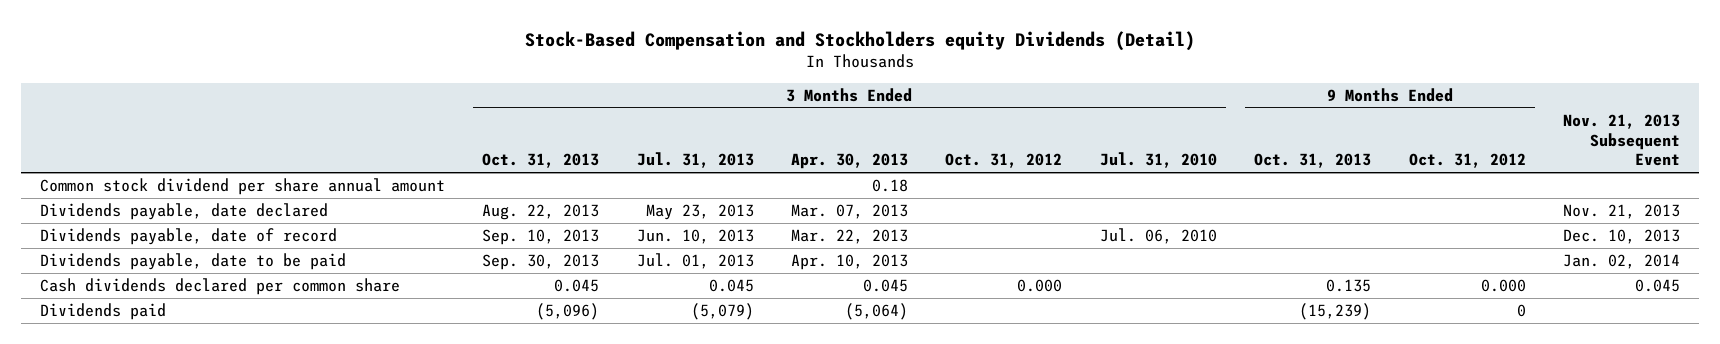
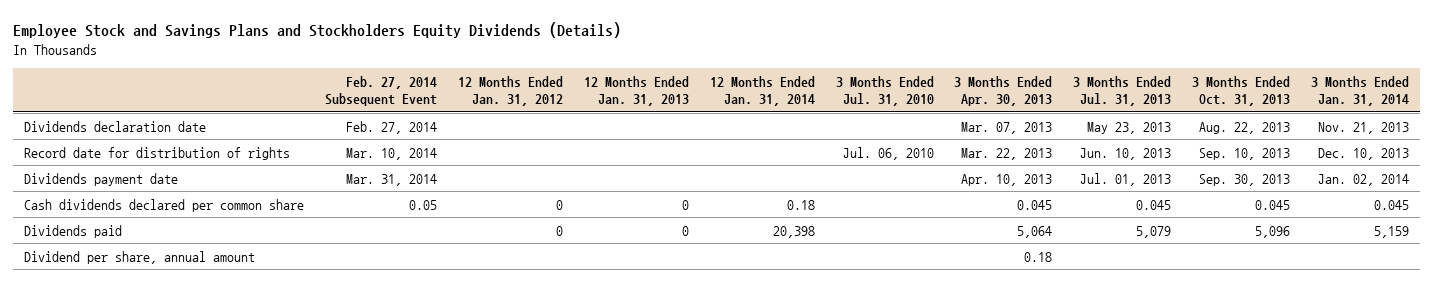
- Stock-Based Compensation and Stockholders equity Dividends (Detail)
+ Employee Stock and Savings Plans and Stockholders Equity Dividends (Details)
- | 3 Months Ended Oct. 31, 2013 | 3 Months Ended Jul. 31, 2013 | 3 Months Ended Apr. 30, 2013 | 3 Months Ended Oct. 31, 2012 | 3 Months Ended Jul. 31, 2010 | 9 Months Ended Oct. 31, 2013 | 9 Months Ended Oct. 31, 2012 | Nov. 21, 2013 Subsequent Event
+ | Feb. 27, 2014 Subsequent Event | 12 Months Ended Jan. 31, 2012 | 12 Months Ended Jan. 31, 2013 | 12 Months Ended Jan. 31, 2014 | 3 Months Ended Jul. 31, 2010 | 3 Months Ended Apr. 30, 2013 | 3 Months Ended Jul. 31, 2013 | 3 Months Ended Oct. 31, 2013 | 3 Months Ended Jan. 31, 2014
- Common stock dividend per share annual amount | | | 0.18 | | | | |
- Dividends payable, date declared | Aug. 22, 2013 | May 23, 2013 | Mar. 07, 2013 | | | | | Nov. 21, 2013
- Dividends payable, date of record | Sep. 10, 2013 | Jun. 10, 2013 | Mar. 22, 2013 | | Jul. 06, 2010 | | | Dec. 10, 2013
- Dividends payable, date to be paid | Sep. 30, 2013 | Jul. 01, 2013 | Apr. 10, 2013 | | | | | Jan. 02, 2014
+ Dividends declaration date | Feb. 27, 2014 | | | | | Mar. 07, 2013 | May 23, 2013 | Aug. 22, 2013 | Nov. 21, 2013
+ Record date for distribution of rights | Mar. 10, 2014 | | | | Jul. 06, 2010 | Mar. 22, 2013 | Jun. 10, 2013 | Sep. 10, 2013 | Dec. 10, 2013
+ Dividends payment date | Mar. 31, 2014 | | | | | Apr. 10, 2013 | Jul. 01, 2013 | Sep. 30, 2013 | Jan. 02, 2014
- Dividends paid | (5,096) | (5,079) | (5,064) | | | (15,239) | 0 |
+ Dividends paid | | 0 | 0 | 20,398 | | 5,064 | 5,079 | 5,096 | 5,159
+ Dividend per share, annual amount | | | | | | 0.18 | | |

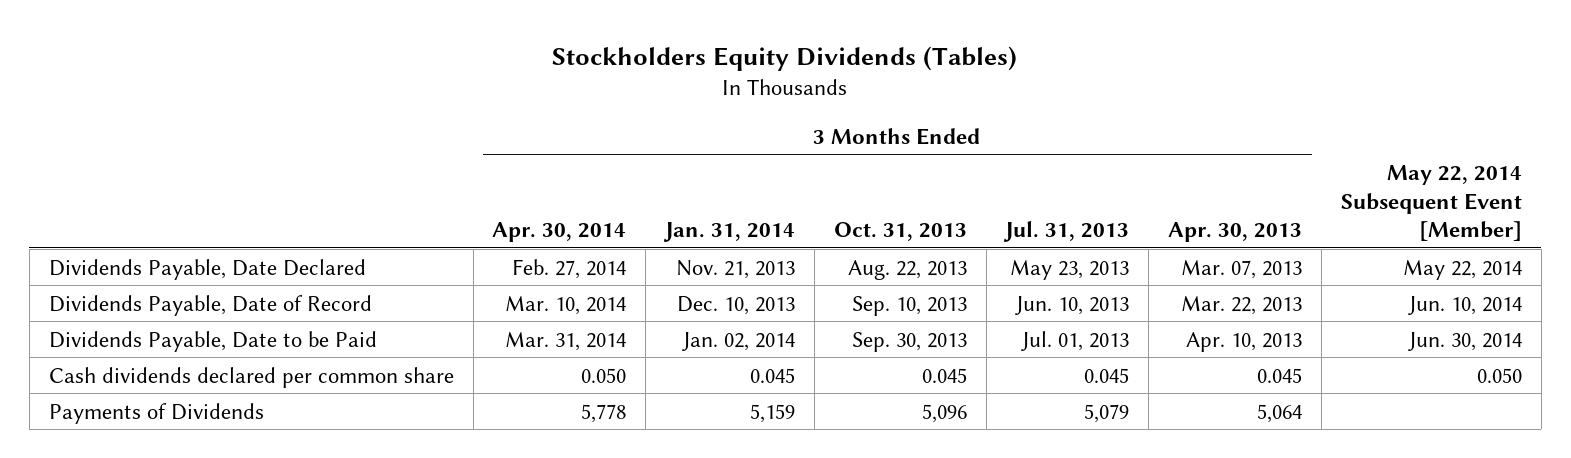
- Employee Stock and Savings Plans and Stockholders Equity Dividends (Details)
+ Stockholders Equity Dividends (Tables)
- | Feb. 27, 2014 Subsequent Event | 12 Months Ended Jan. 31, 2012 | 12 Months Ended Jan. 31, 2013 | 12 Months Ended Jan. 31, 2014 | 3 Months Ended Jul. 31, 2010 | 3 Months Ended Apr. 30, 2013 | 3 Months Ended Jul. 31, 2013 | 3 Months Ended Oct. 31, 2013 | 3 Months Ended Jan. 31, 2014
+ | 3 Months Ended Apr. 30, 2014 | 3 Months Ended Jan. 31, 2014 | 3 Months Ended Oct. 31, 2013 | 3 Months Ended Jul. 31, 2013 | 3 Months Ended Apr. 30, 2013 | May 22, 2014 Subsequent Event [Member]
- Dividends declaration date | Feb. 27, 2014 | | | | | Mar. 07, 2013 | May 23, 2013 | Aug. 22, 2013 | Nov. 21, 2013
- Record date for distribution of rights | Mar. 10, 2014 | | | | Jul. 06, 2010 | Mar. 22, 2013 | Jun. 10, 2013 | Sep. 10, 2013 | Dec. 10, 2013
- Dividends payment date | Mar. 31, 2014 | | | | | Apr. 10, 2013 | Jul. 01, 2013 | Sep. 30, 2013 | Jan. 02, 2014
+ Dividends Payable, Date Declared | Feb. 27, 2014 | Nov. 21, 2013 | Aug. 22, 2013 | May 23, 2013 | Mar. 07, 2013 | May 22, 2014
+ Dividends Payable, Date of Record | Mar. 10, 2014 | Dec. 10, 2013 | Sep. 10, 2013 | Jun. 10, 2013 | Mar. 22, 2013 | Jun. 10, 2014
+ Dividends Payable, Date to be Paid | Mar. 31, 2014 | Jan. 02, 2014 | Sep. 30, 2013 | Jul. 01, 2013 | Apr. 10, 2013 | Jun. 30, 2014
- Dividends paid | | 0 | 0 | 20,398 | | 5,064 | 5,079 | 5,096 | 5,159
- Dividend per share, annual amount | | | | | | 0.18 | | |
+ Payments of Dividends | 5,778 | 5,159 | 5,096 | 5,079 | 5,064 |

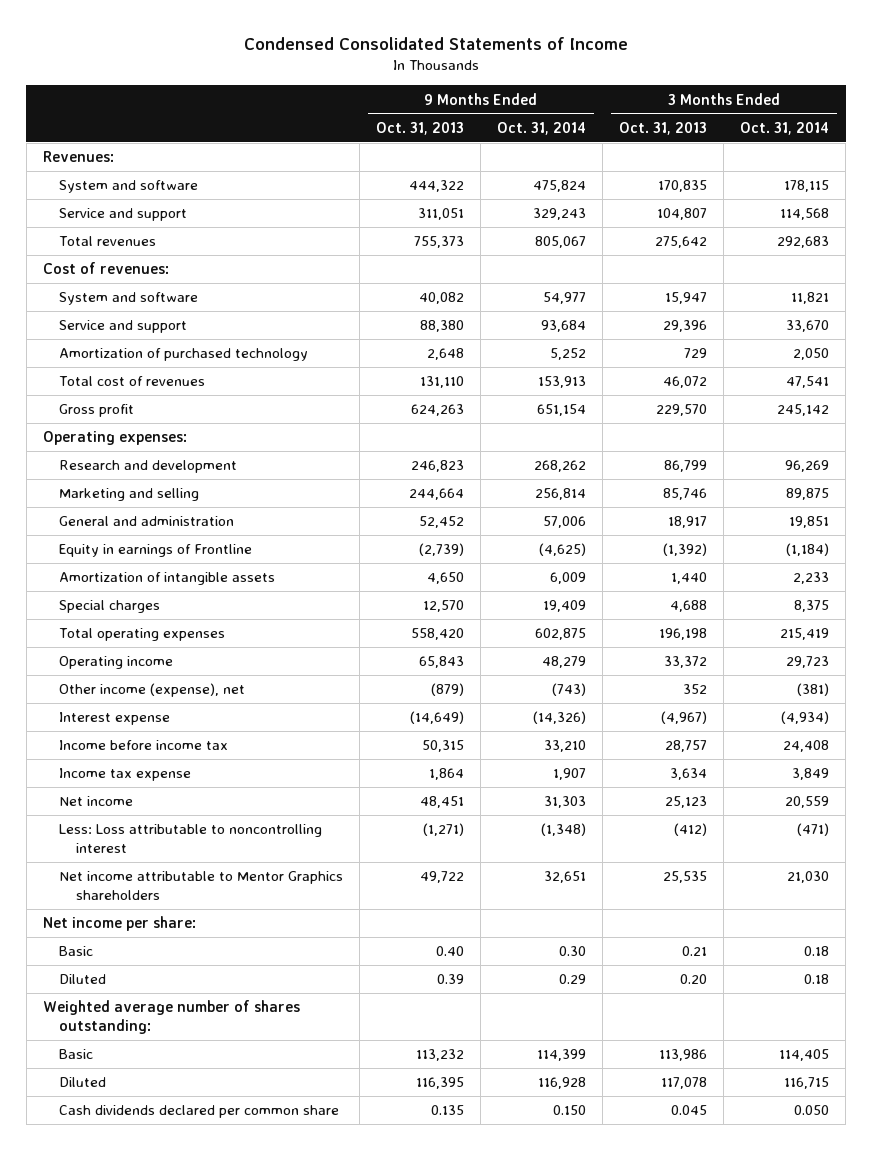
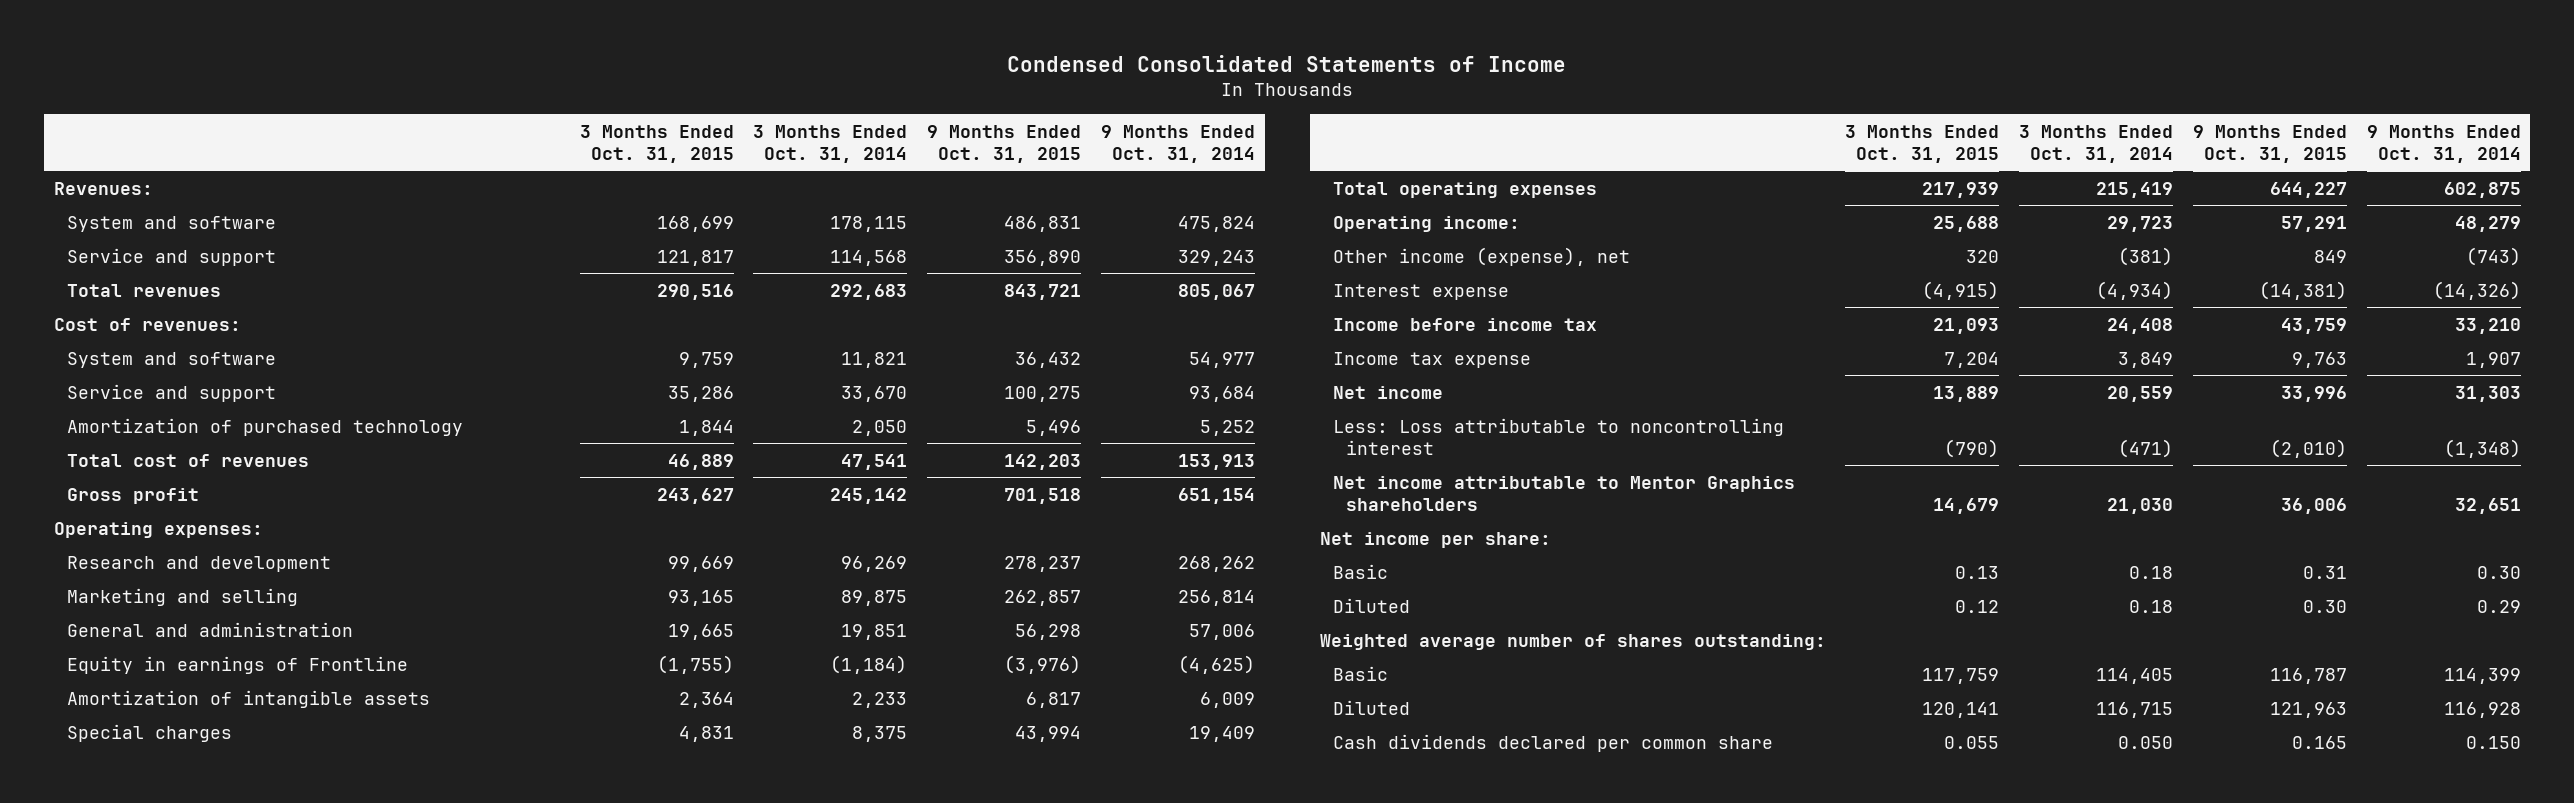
- | 9 Months Ended Oct. 31, 2013 | 9 Months Ended Oct. 31, 2014 | 3 Months Ended Oct. 31, 2013 | 3 Months Ended Oct. 31, 2014
+ | 3 Months Ended Oct. 31, 2015 | 3 Months Ended Oct. 31, 2014 | 9 Months Ended Oct. 31, 2015 | 9 Months Ended Oct. 31, 2014
- Operating income | 65,843 | 48,279 | 33,372 | 29,723
+ Operating income: | 25,688 | 29,723 | 57,291 | 48,279

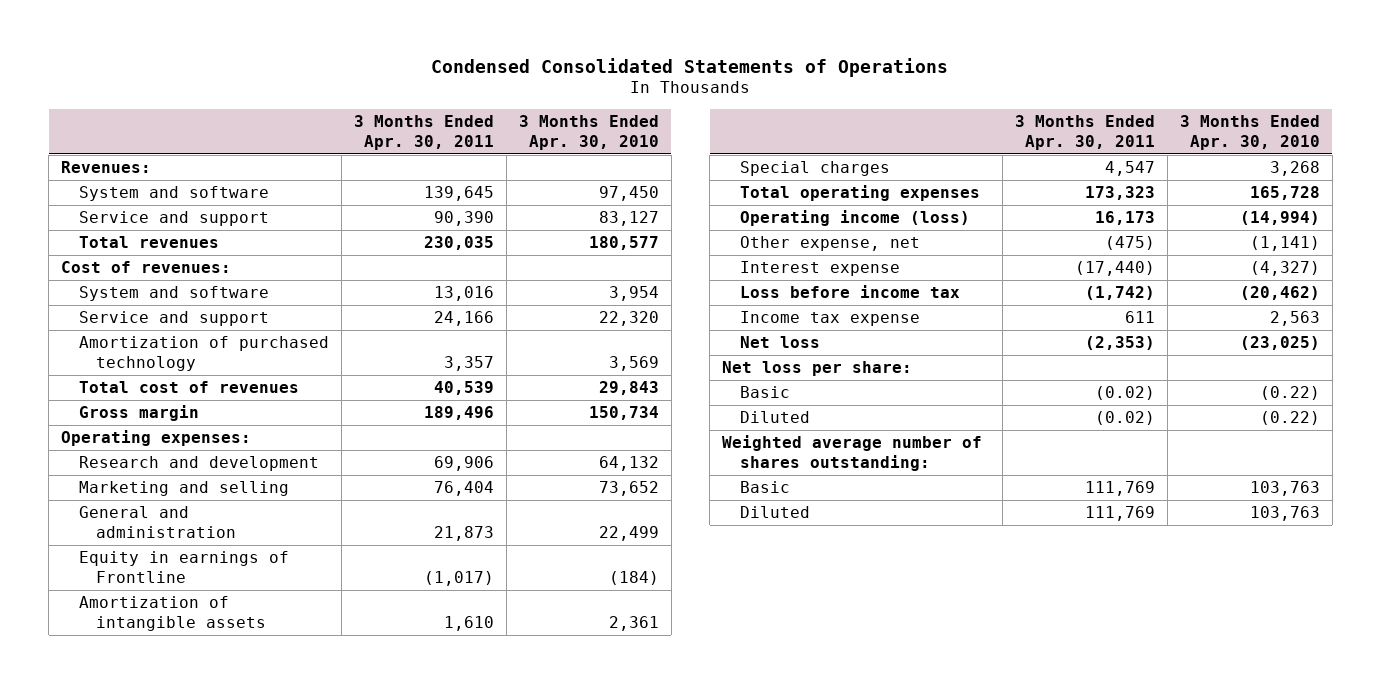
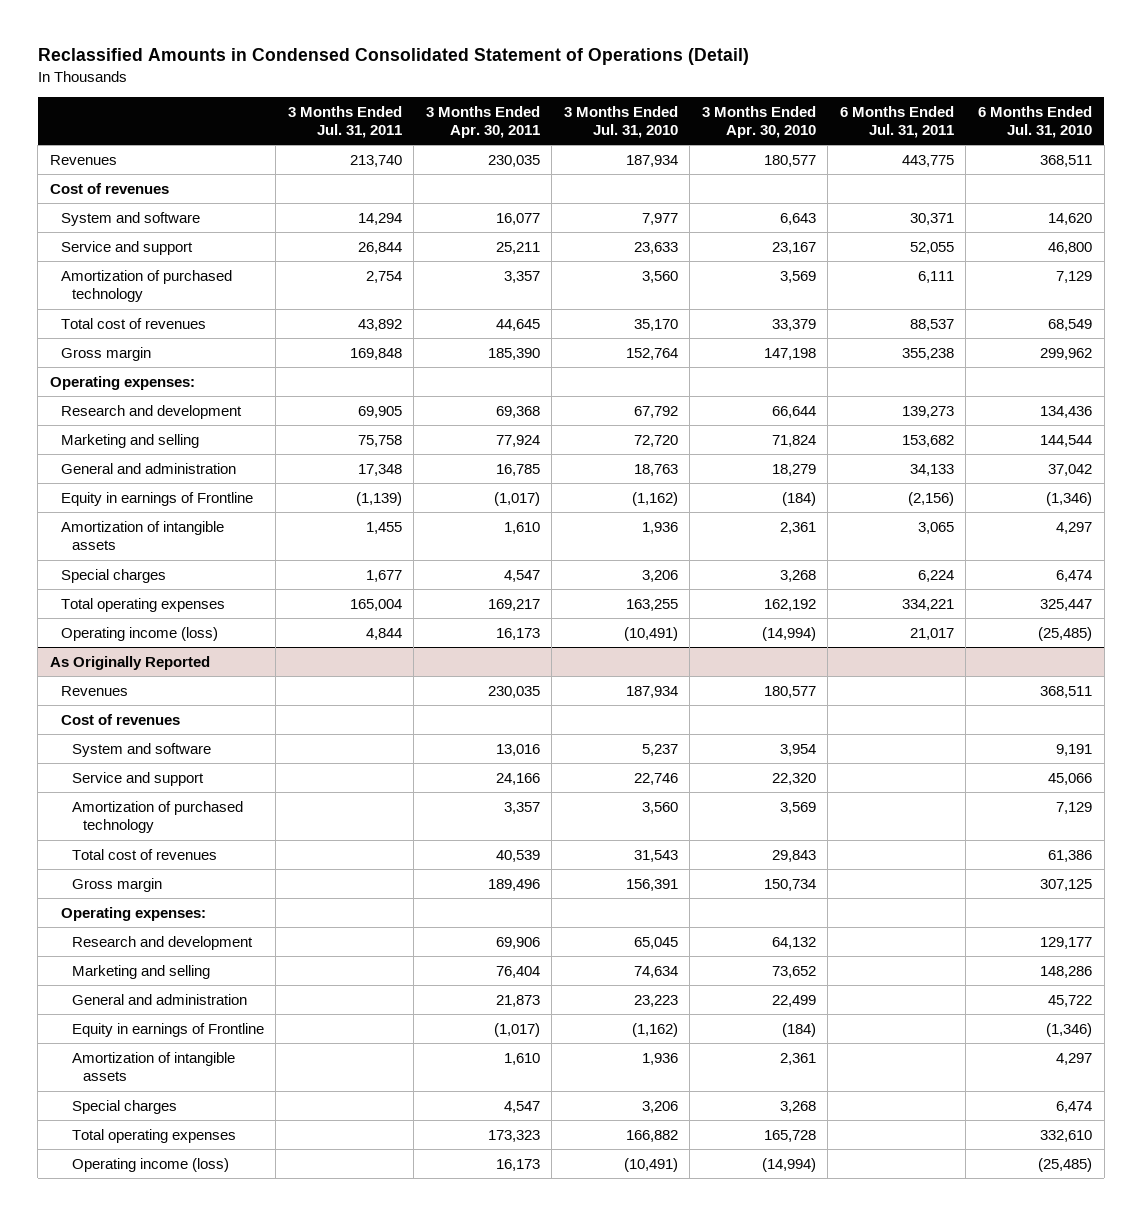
- Condensed Consolidated Statements of Operations
+ Reclassified Amounts in Condensed Consolidated Statement of Operations (Detail)
- | 3 Months Ended Apr. 30, 2011 | 3 Months Ended Apr. 30, 2010
+ | 3 Months Ended Jul. 31, 2011 | 3 Months Ended Apr. 30, 2011 | 3 Months Ended Jul. 31, 2010 | 3 Months Ended Apr. 30, 2010 | 6 Months Ended Jul. 31, 2011 | 6 Months Ended Jul. 31, 2010
- Revenues:
- System and software | 139,645 | 97,450
- Service and support | 90,390 | 83,127
- Total revenues | 230,035 | 180,577
- Cost of revenues:
+ Revenues | 213,740 | 230,035 | 187,934 | 180,577 | 443,775 | 368,511
+ Cost of revenues
+ System and software | 14,294 | 16,077 | 7,977 | 6,643 | 30,371 | 14,620
+ Service and support | 26,844 | 25,211 | 23,633 | 23,167 | 52,055 | 46,800
+ Amortization of purchased technology | 2,754 | 3,357 | 3,560 | 3,569 | 6,111 | 7,129
+ Total cost of revenues | 43,892 | 44,645 | 35,170 | 33,379 | 88,537 | 68,549
+ Gross margin | 169,848 | 185,390 | 152,764 | 147,198 | 355,238 | 299,962
+ Operating expenses:
+ Research and development | 69,905 | 69,368 | 67,792 | 66,644 | 139,273 | 134,436
+ Marketing and selling | 75,758 | 77,924 | 72,720 | 71,824 | 153,682 | 144,544
+ General and administration | 17,348 | 16,785 | 18,763 | 18,279 | 34,133 | 37,042
+ Equity in earnings of Frontline | (1,139) | (1,017) | (1,162) | (184) | (2,156) | (1,346)
+ Amortization of intangible assets | 1,455 | 1,610 | 1,936 | 2,361 | 3,065 | 4,297
+ Special charges | 1,677 | 4,547 | 3,206 | 3,268 | 6,224 | 6,474
+ Total operating expenses | 165,004 | 169,217 | 163,255 | 162,192 | 334,221 | 325,447
+ Operating income (loss) | 4,844 | 16,173 | (10,491) | (14,994) | 21,017 | (25,485)
+ As Originally Reported
+ Revenues | | 230,035 | 187,934 | 180,577 | | 368,511
+ Cost of revenues
- Other expense, net | (475) | (1,141)
- Interest expense | (17,440) | (4,327)
- Loss before income tax | (1,742) | (20,462)
- Income tax expense | 611 | 2,563
- Net loss | (2,353) | (23,025)
- Net loss per share:
- Basic | (0.02) | (0.22)
- Diluted | (0.02) | (0.22)
- Weighted average number of shares outstanding:
- Basic | 111,769 | 103,763
- Diluted | 111,769 | 103,763

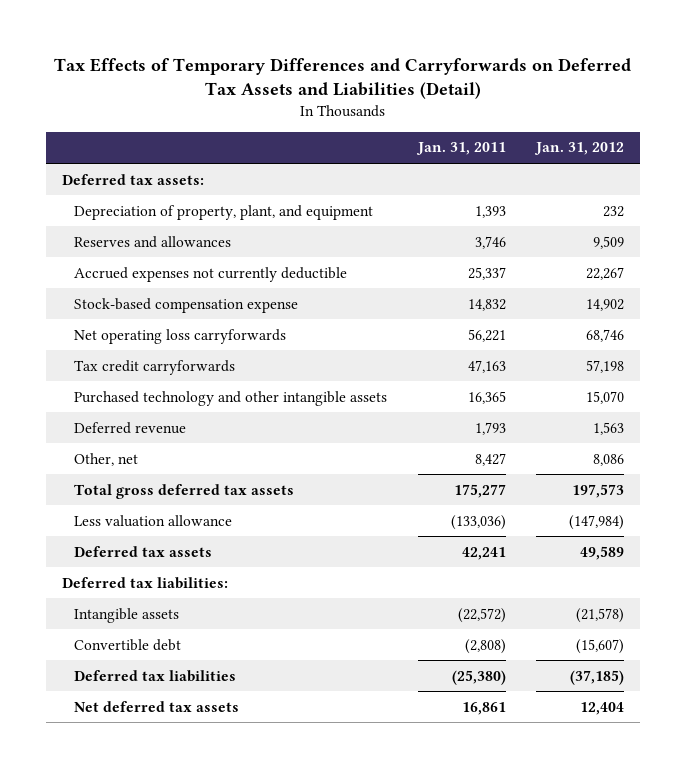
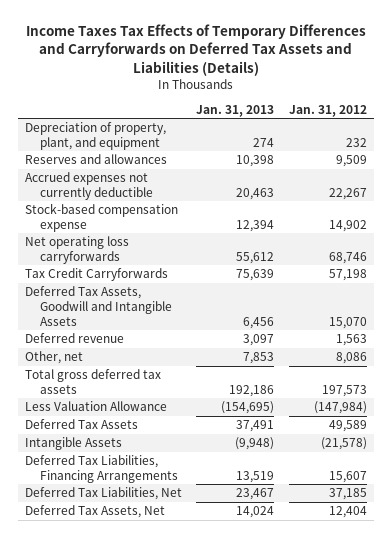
- Tax Effects of Temporary Differences and Carryforwards on Deferred Tax Assets and Liabilities (Detail)
+ Income Taxes Tax Effects of Temporary Differences and Carryforwards on Deferred Tax Assets and Liabilities (Details)
- | Jan. 31, 2011 | Jan. 31, 2012
+ | Jan. 31, 2013 | Jan. 31, 2012
- Deferred tax assets:
- Tax credit carryforwards | 47,163 | 57,198
- Purchased technology and other intangible assets | 16,365 | 15,070
+ Tax Credit Carryforwards | 75,639 | 57,198
+ Deferred Tax Assets, Goodwill and Intangible Assets | 6,456 | 15,070
- Less valuation allowance | (133,036) | (147,984)
- Deferred tax assets | 42,241 | 49,589
- Deferred tax liabilities:
- Intangible assets | (22,572) | (21,578)
- Convertible debt | (2,808) | (15,607)
- Deferred tax liabilities | (25,380) | (37,185)
- Net deferred tax assets | 16,861 | 12,404
+ Less Valuation Allowance | (154,695) | (147,984)
+ Deferred Tax Assets | 37,491 | 49,589
+ Intangible Assets | (9,948) | (21,578)
+ Deferred Tax Liabilities, Financing Arrangements | 13,519 | 15,607
+ Deferred Tax Liabilities, Net | 23,467 | 37,185
+ Deferred Tax Assets, Net | 14,024 | 12,404

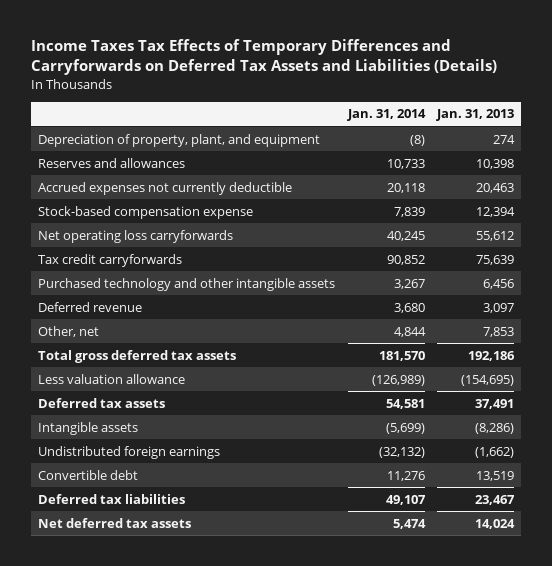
- | Jan. 31, 2013 | Jan. 31, 2012
+ | Jan. 31, 2014 | Jan. 31, 2013
- Tax Credit Carryforwards | 75,639 | 57,198
- Deferred Tax Assets, Goodwill and Intangible Assets | 6,456 | 15,070
+ Tax credit carryforwards | 90,852 | 75,639
+ Purchased technology and other intangible assets | 3,267 | 6,456
- Less Valuation Allowance | (154,695) | (147,984)
- Deferred Tax Assets | 37,491 | 49,589
- Intangible Assets | (9,948) | (21,578)
- Deferred Tax Liabilities, Financing Arrangements | 13,519 | 15,607
- Deferred Tax Liabilities, Net | 23,467 | 37,185
- Deferred Tax Assets, Net | 14,024 | 12,404
+ Less valuation allowance | (126,989) | (154,695)
+ Deferred tax assets | 54,581 | 37,491
+ Intangible assets | (5,699) | (8,286)
+ Undistributed foreign earnings | (32,132) | (1,662)
+ Convertible debt | 11,276 | 13,519
+ Deferred tax liabilities | 49,107 | 23,467
+ Net deferred tax assets | 5,474 | 14,024

